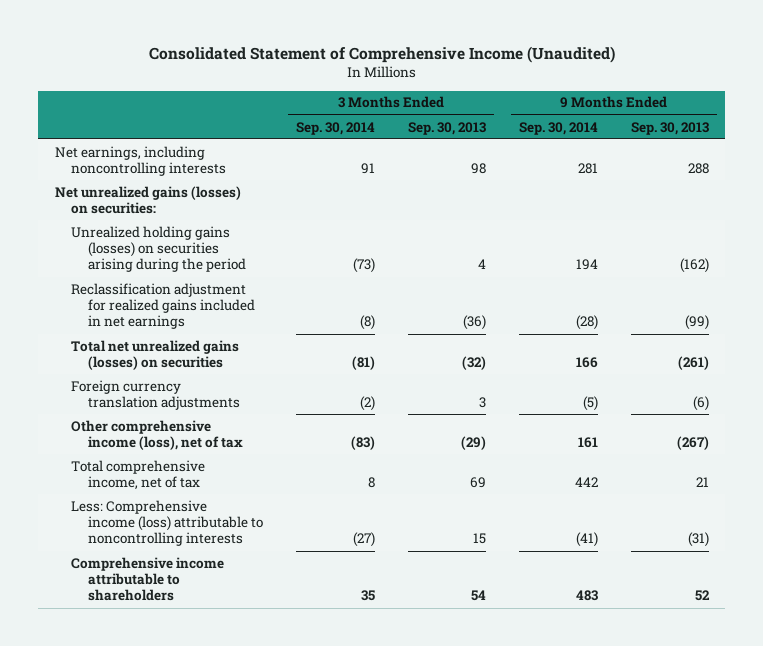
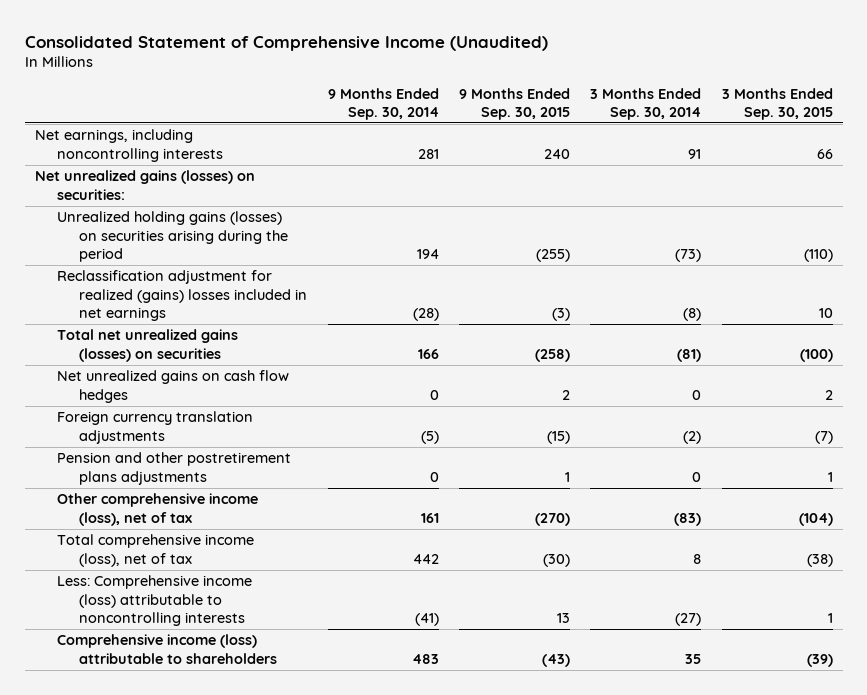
- | 3 Months Ended Sep. 30, 2014 | 3 Months Ended Sep. 30, 2013 | 9 Months Ended Sep. 30, 2014 | 9 Months Ended Sep. 30, 2013
+ | 9 Months Ended Sep. 30, 2014 | 9 Months Ended Sep. 30, 2015 | 3 Months Ended Sep. 30, 2014 | 3 Months Ended Sep. 30, 2015
- Reclassification adjustment for realized gains included in net earnings | (8) | (36) | (28) | (99)
+ Reclassification adjustment for realized (gains) losses included in net earnings | (28) | (3) | (8) | 10
+ Net unrealized gains on cash flow hedges | 0 | 2 | 0 | 2
+ Pension and other postretirement plans adjustments | 0 | 1 | 0 | 1
- Total comprehensive income, net of tax | 8 | 69 | 442 | 21
+ Total comprehensive income (loss), net of tax | 442 | (30) | 8 | (38)
- Comprehensive income attributable to shareholders | 35 | 54 | 483 | 52
+ Comprehensive income (loss) attributable to shareholders | 483 | (43) | 35 | (39)

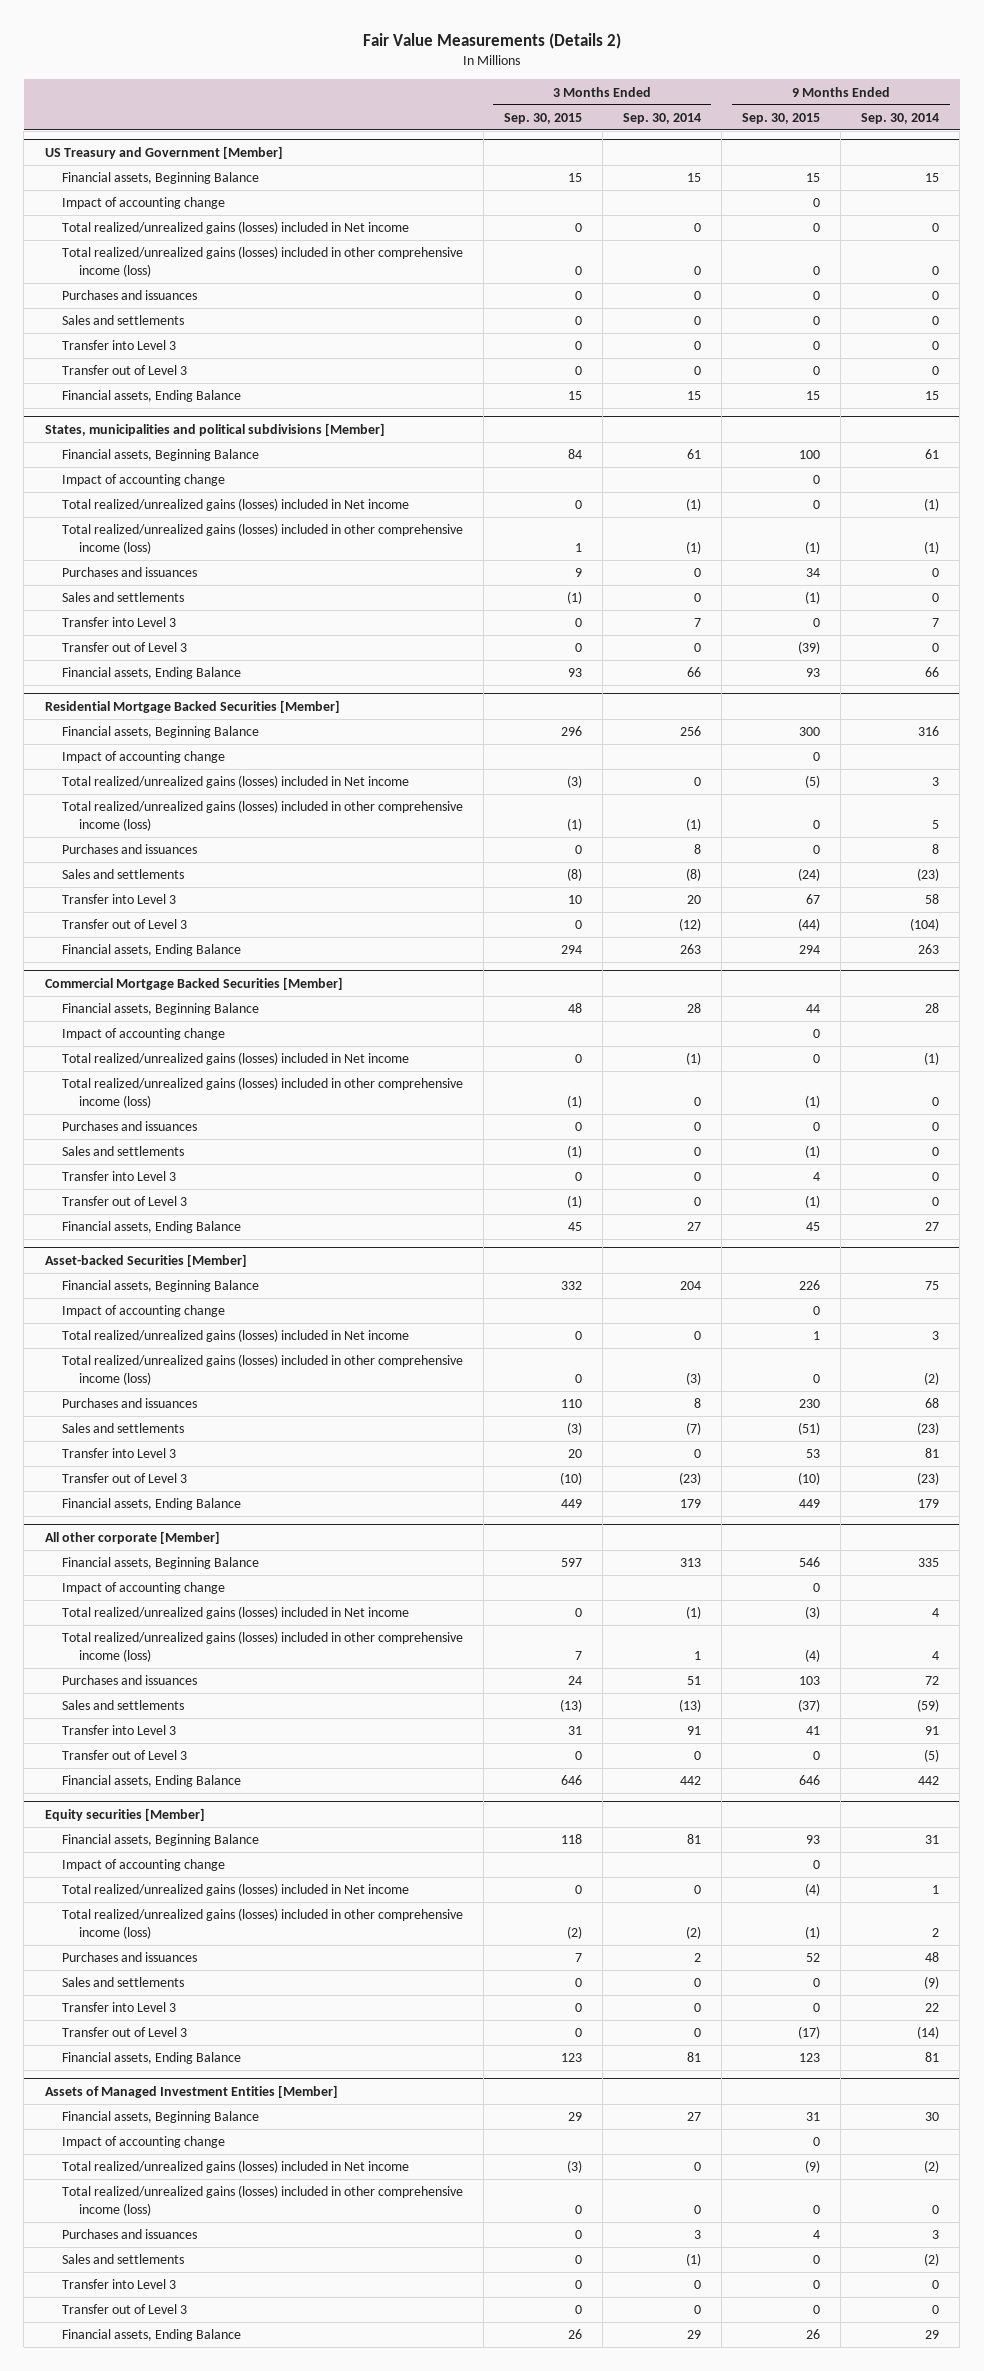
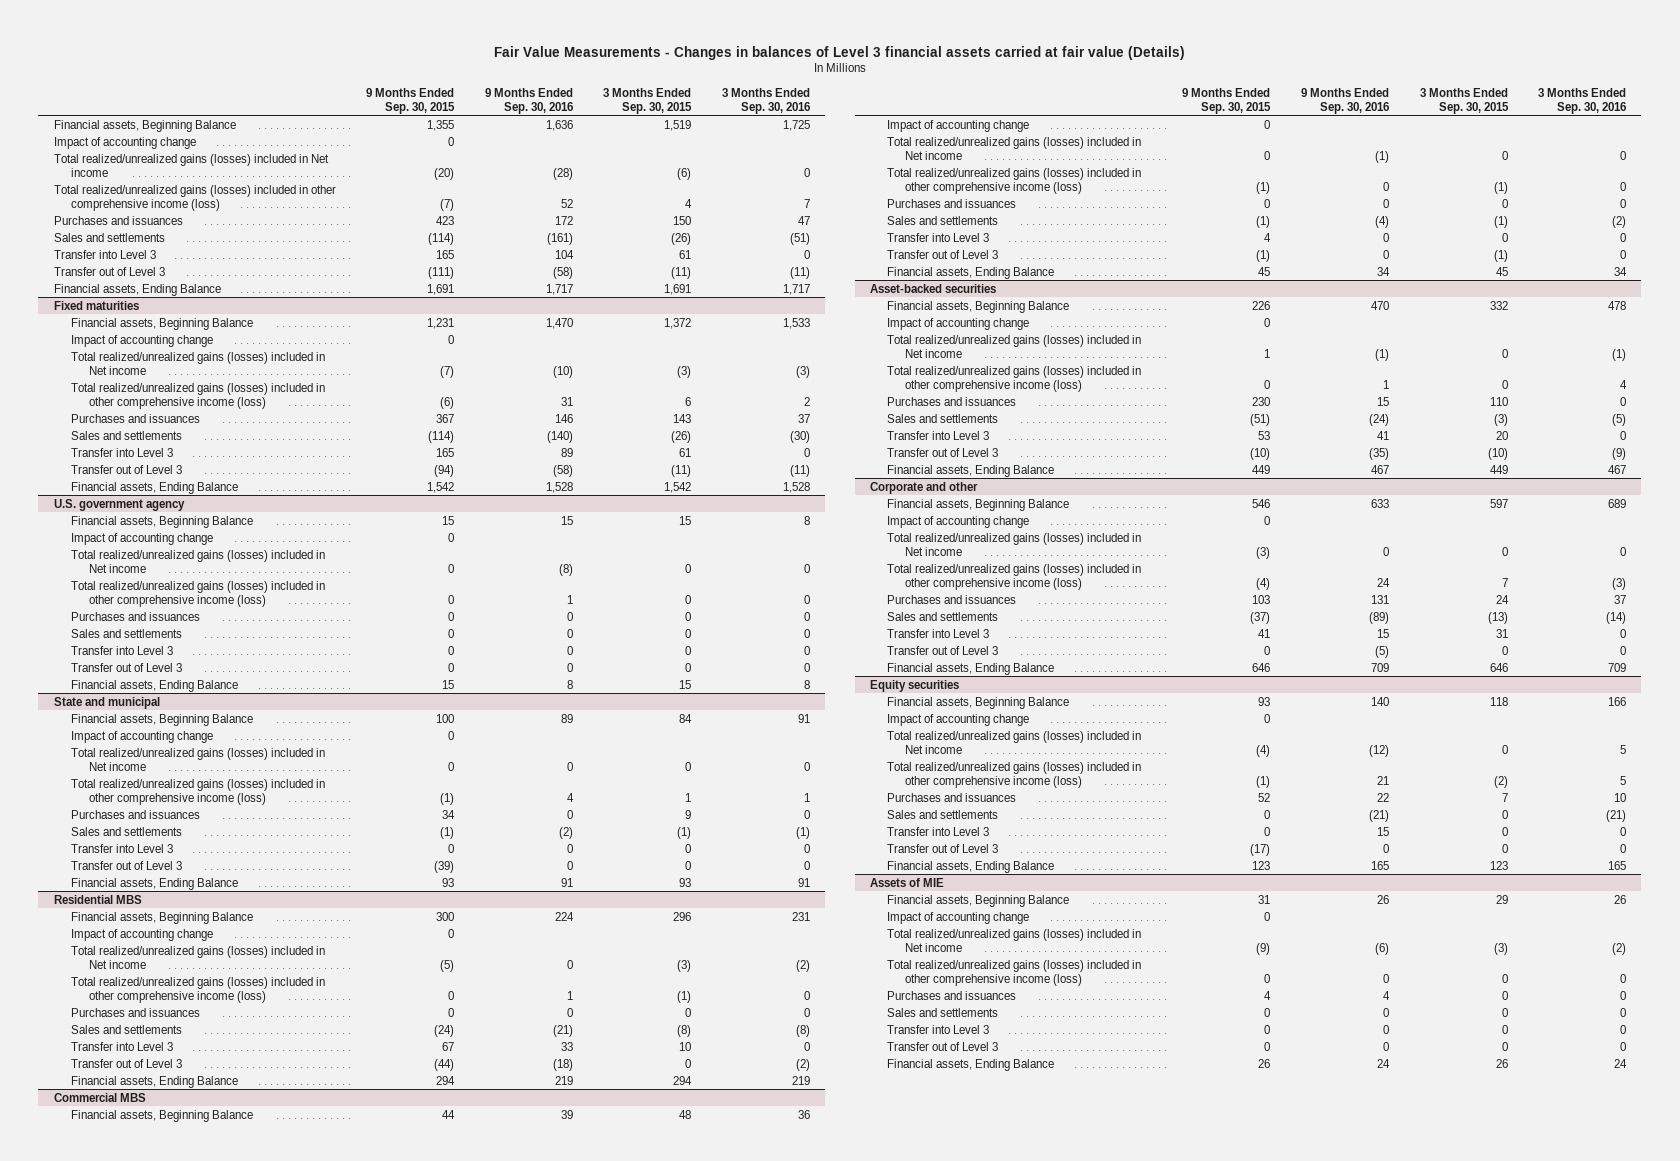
- Fair Value Measurements (Details 2)
+ Fair Value Measurements - Changes in balances of Level 3 financial assets carried at fair value (Details)
- | 3 Months Ended Sep. 30, 2015 | 3 Months Ended Sep. 30, 2014 | 9 Months Ended Sep. 30, 2015 | 9 Months Ended Sep. 30, 2014
+ | 9 Months Ended Sep. 30, 2015 | 9 Months Ended Sep. 30, 2016 | 3 Months Ended Sep. 30, 2015 | 3 Months Ended Sep. 30, 2016
- US Treasury and Government [Member]
+ Financial assets, Beginning Balance | 1,355 | 1,636 | 1,519 | 1,725
+ Impact of accounting change | 0 | | |
+ Total realized/unrealized gains (losses) included in Net income | (20) | (28) | (6) | 0
+ Total realized/unrealized gains (losses) included in other comprehensive income (loss) | (7) | 52 | 4 | 7
+ Purchases and issuances | 423 | 172 | 150 | 47
+ Sales and settlements | (114) | (161) | (26) | (51)
+ Transfer into Level 3 | 165 | 104 | 61 | 0
+ Transfer out of Level 3 | (111) | (58) | (11) | (11)
+ Financial assets, Ending Balance | 1,691 | 1,717 | 1,691 | 1,717
+ Fixed maturities
+ Financial assets, Beginning Balance | 1,231 | 1,470 | 1,372 | 1,533
+ Impact of accounting change | 0 | | |
+ Total realized/unrealized gains (losses) included in Net income | (7) | (10) | (3) | (3)
+ Total realized/unrealized gains (losses) included in other comprehensive income (loss) | (6) | 31 | 6 | 2
+ Purchases and issuances | 367 | 146 | 143 | 37
+ Sales and settlements | (114) | (140) | (26) | (30)
+ Transfer into Level 3 | 165 | 89 | 61 | 0
+ Transfer out of Level 3 | (94) | (58) | (11) | (11)
+ Financial assets, Ending Balance | 1,542 | 1,528 | 1,542 | 1,528
+ U.S. government agency
- States, municipalities and political subdivisions [Member]
+ State and municipal
- Residential Mortgage Backed Securities [Member]
+ Residential MBS
- Commercial Mortgage Backed Securities [Member]
+ Commercial MBS
- Asset-backed Securities [Member]
+ Asset-backed securities
- All other corporate [Member]
+ Corporate and other
- Equity securities [Member]
+ Equity securities
- Assets of Managed Investment Entities [Member]
+ Assets of MIE

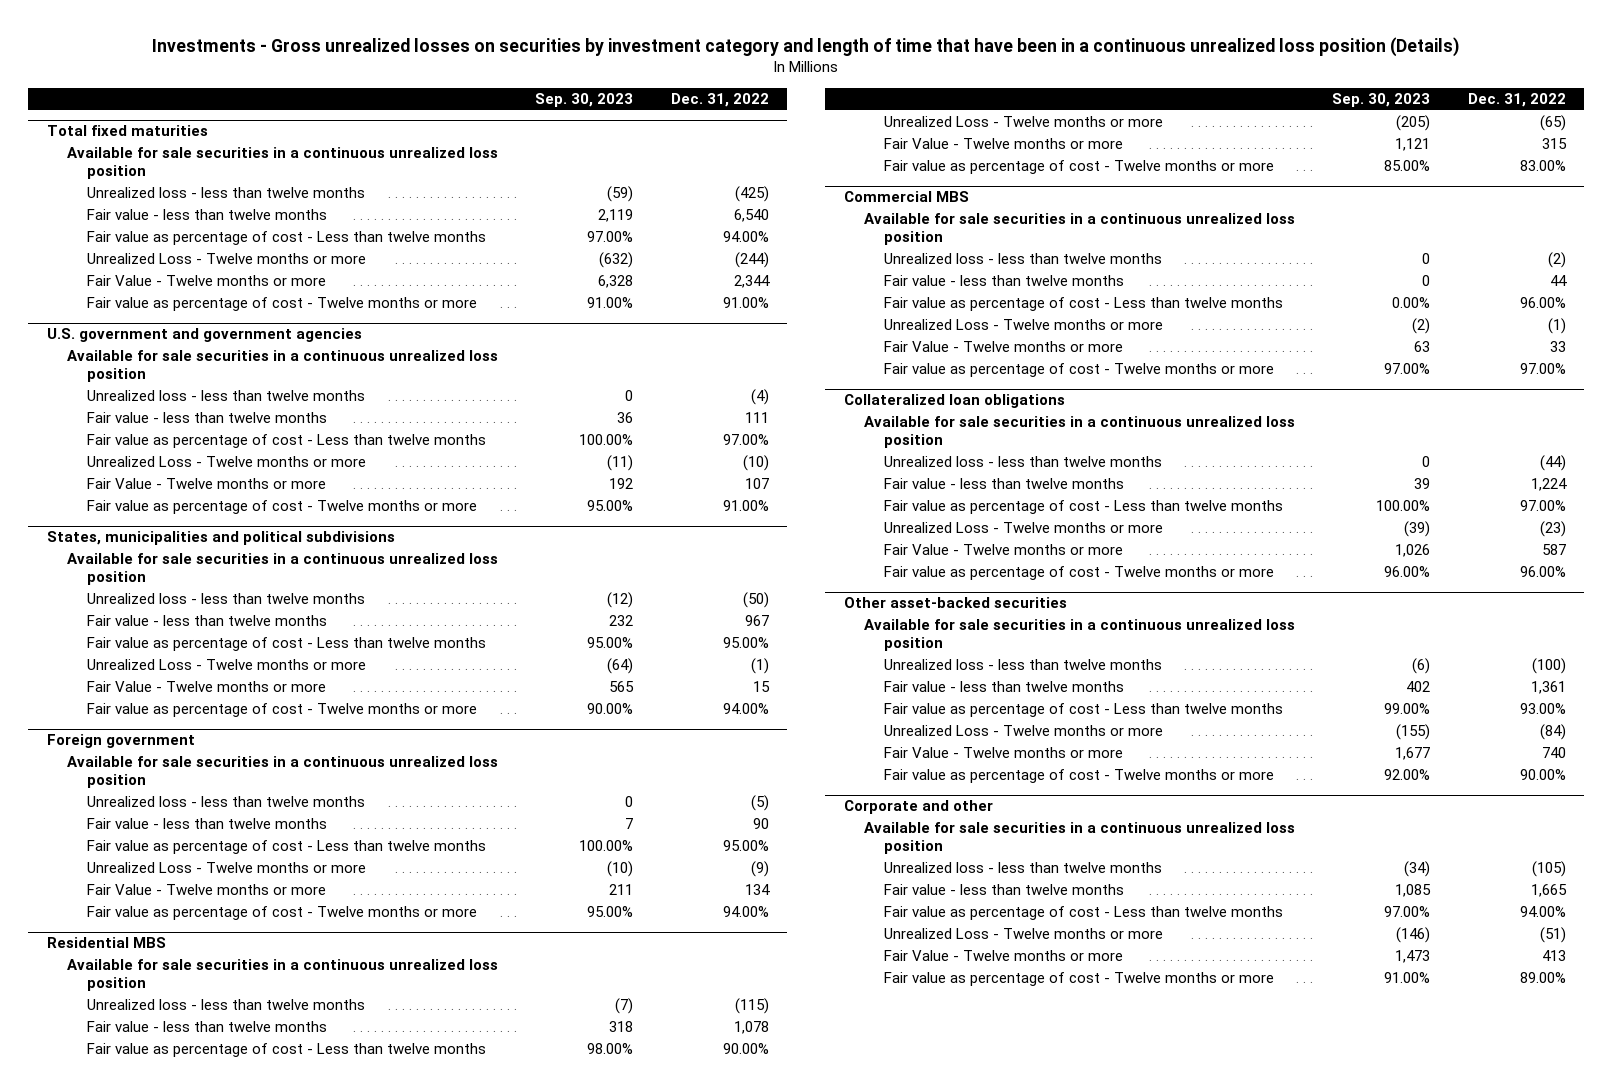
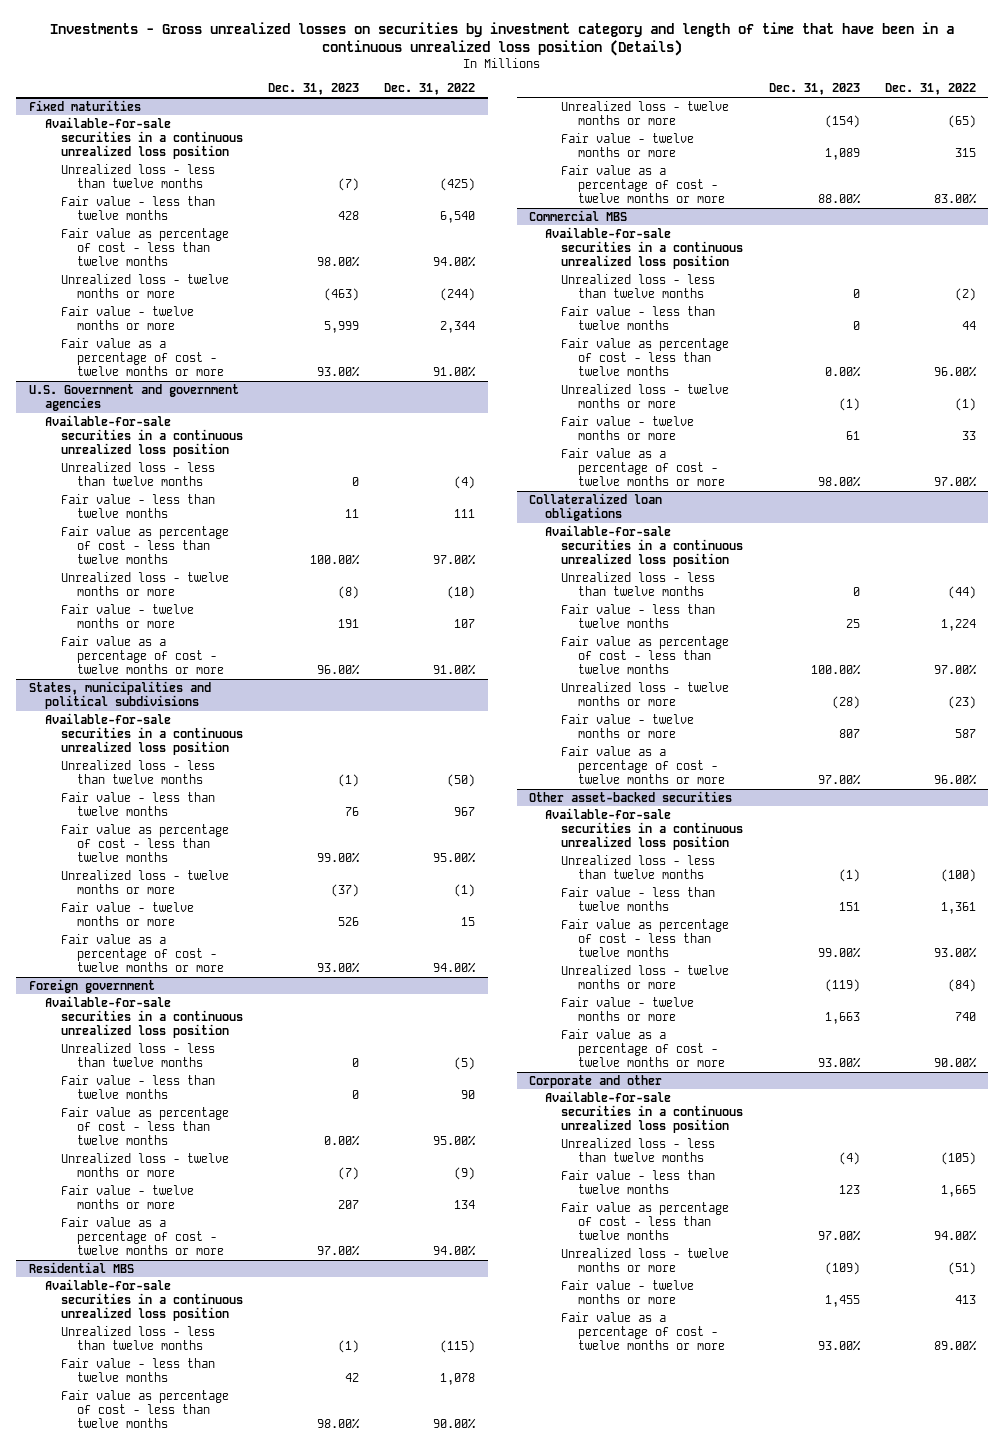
- | Sep. 30, 2023 | Dec. 31, 2022
+ | Dec. 31, 2023 | Dec. 31, 2022
- Total fixed maturities
- Available for sale securities in a continuous unrealized loss position
+ Fixed maturities
+ Available-for-sale securities in a continuous unrealized loss position
- Fair value as percentage of cost - Less than twelve months | 97.00% | 94.00%
- Unrealized Loss - Twelve months or more | (632) | (244)
- Fair Value - Twelve months or more | 6,328 | 2,344
- Fair value as percentage of cost - Twelve months or more | 91.00% | 91.00%
- U.S. government and government agencies
- Available for sale securities in a continuous unrealized loss position
+ Fair value as percentage of cost - less than twelve months | 98.00% | 94.00%
+ Unrealized loss - twelve months or more | (463) | (244)
+ Fair value - twelve months or more | 5,999 | 2,344
+ Fair value as a percentage of cost - twelve months or more | 93.00% | 91.00%
+ U.S. Government and government agencies
+ Available-for-sale securities in a continuous unrealized loss position
- Fair value as percentage of cost - Less than twelve months | 100.00% | 97.00%
- Unrealized Loss - Twelve months or more | (11) | (10)
- Fair Value - Twelve months or more | 192 | 107
- Fair value as percentage of cost - Twelve months or more | 95.00% | 91.00%
+ Fair value as percentage of cost - less than twelve months | 100.00% | 97.00%
+ Unrealized loss - twelve months or more | (8) | (10)
+ Fair value - twelve months or more | 191 | 107
+ Fair value as a percentage of cost - twelve months or more | 96.00% | 91.00%
@ States, municipalities and political subdivisions
- Available for sale securities in a continuous unrealized loss position
+ Available-for-sale securities in a continuous unrealized loss position
- Fair value as percentage of cost - Less than twelve months | 95.00% | 95.00%
- Unrealized Loss - Twelve months or more | (64) | (1)
- Fair Value - Twelve months or more | 565 | 15
- Fair value as percentage of cost - Twelve months or more | 90.00% | 94.00%
+ Fair value as percentage of cost - less than twelve months | 99.00% | 95.00%
+ Unrealized loss - twelve months or more | (37) | (1)
+ Fair value - twelve months or more | 526 | 15
+ Fair value as a percentage of cost - twelve months or more | 93.00% | 94.00%
@ Foreign government
- Available for sale securities in a continuous unrealized loss position
+ Available-for-sale securities in a continuous unrealized loss position
- Fair value as percentage of cost - Less than twelve months | 100.00% | 95.00%
- Unrealized Loss - Twelve months or more | (10) | (9)
- Fair Value - Twelve months or more | 211 | 134
- Fair value as percentage of cost - Twelve months or more | 95.00% | 94.00%
+ Fair value as percentage of cost - less than twelve months | 0.00% | 95.00%
+ Unrealized loss - twelve months or more | (7) | (9)
+ Fair value - twelve months or more | 207 | 134
+ Fair value as a percentage of cost - twelve months or more | 97.00% | 94.00%
@ Residential MBS
- Available for sale securities in a continuous unrealized loss position
+ Available-for-sale securities in a continuous unrealized loss position
- Fair value as percentage of cost - Less than twelve months | 98.00% | 90.00%
- Unrealized Loss - Twelve months or more | (205) | (65)
- Fair Value - Twelve months or more | 1,121 | 315
- Fair value as percentage of cost - Twelve months or more | 85.00% | 83.00%
+ Fair value as percentage of cost - less than twelve months | 98.00% | 90.00%
+ Unrealized loss - twelve months or more | (154) | (65)
+ Fair value - twelve months or more | 1,089 | 315
+ Fair value as a percentage of cost - twelve months or more | 88.00% | 83.00%
@ Commercial MBS
- Available for sale securities in a continuous unrealized loss position
+ Available-for-sale securities in a continuous unrealized loss position
- Fair value as percentage of cost - Less than twelve months | 0.00% | 96.00%
- Unrealized Loss - Twelve months or more | (2) | (1)
- Fair Value - Twelve months or more | 63 | 33
- Fair value as percentage of cost - Twelve months or more | 97.00% | 97.00%
+ Fair value as percentage of cost - less than twelve months | 0.00% | 96.00%
+ Unrealized loss - twelve months or more | (1) | (1)
+ Fair value - twelve months or more | 61 | 33
+ Fair value as a percentage of cost - twelve months or more | 98.00% | 97.00%
@ Collateralized loan obligations
- Available for sale securities in a continuous unrealized loss position
+ Available-for-sale securities in a continuous unrealized loss position
- Fair value as percentage of cost - Less than twelve months | 100.00% | 97.00%
- Unrealized Loss - Twelve months or more | (39) | (23)
- Fair Value - Twelve months or more | 1,026 | 587
- Fair value as percentage of cost - Twelve months or more | 96.00% | 96.00%
+ Fair value as percentage of cost - less than twelve months | 100.00% | 97.00%
+ Unrealized loss - twelve months or more | (28) | (23)
+ Fair value - twelve months or more | 807 | 587
+ Fair value as a percentage of cost - twelve months or more | 97.00% | 96.00%
@ Other asset-backed securities
- Available for sale securities in a continuous unrealized loss position
+ Available-for-sale securities in a continuous unrealized loss position
- Fair value as percentage of cost - Less than twelve months | 99.00% | 93.00%
- Unrealized Loss - Twelve months or more | (155) | (84)
- Fair Value - Twelve months or more | 1,677 | 740
- Fair value as percentage of cost - Twelve months or more | 92.00% | 90.00%
+ Fair value as percentage of cost - less than twelve months | 99.00% | 93.00%
+ Unrealized loss - twelve months or more | (119) | (84)
+ Fair value - twelve months or more | 1,663 | 740
+ Fair value as a percentage of cost - twelve months or more | 93.00% | 90.00%
@ Corporate and other
- Available for sale securities in a continuous unrealized loss position
+ Available-for-sale securities in a continuous unrealized loss position
- Fair value as percentage of cost - Less than twelve months | 97.00% | 94.00%
- Unrealized Loss - Twelve months or more | (146) | (51)
- Fair Value - Twelve months or more | 1,473 | 413
- Fair value as percentage of cost - Twelve months or more | 91.00% | 89.00%
+ Fair value as percentage of cost - less than twelve months | 97.00% | 94.00%
+ Unrealized loss - twelve months or more | (109) | (51)
+ Fair value - twelve months or more | 1,455 | 413
+ Fair value as a percentage of cost - twelve months or more | 93.00% | 89.00%

